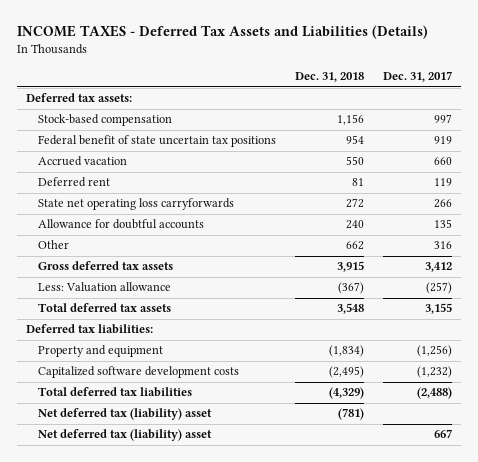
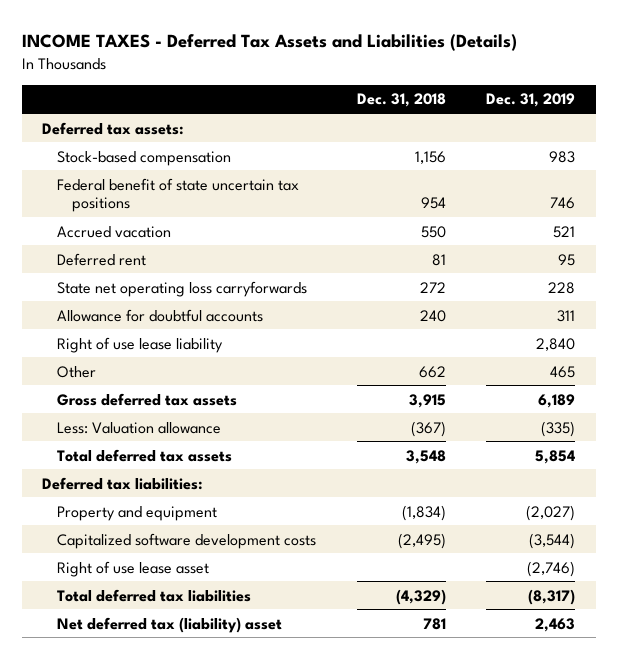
- | Dec. 31, 2018 | Dec. 31, 2017
+ | Dec. 31, 2018 | Dec. 31, 2019
+ Right of use lease liability | | 2,840
+ Right of use lease asset | | (2,746)
- Net deferred tax (liability) asset | (781) |
- Net deferred tax (liability) asset | | 667
+ Net deferred tax (liability) asset | 781 | 2,463

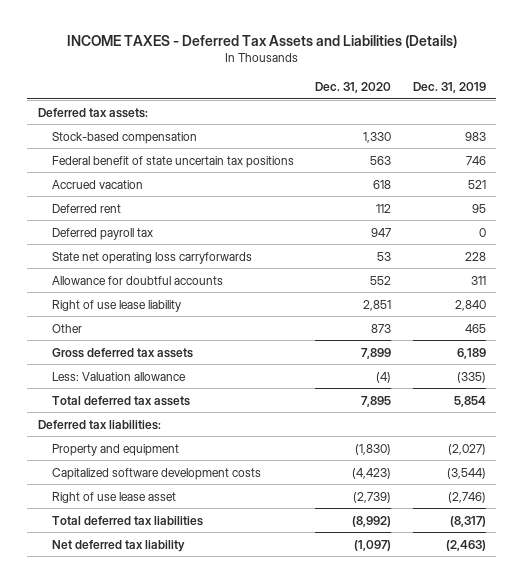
- | Dec. 31, 2018 | Dec. 31, 2019
+ | Dec. 31, 2020 | Dec. 31, 2019
+ Deferred payroll tax | 947 | 0
- Net deferred tax (liability) asset | 781 | 2,463
+ Net deferred tax liability | (1,097) | (2,463)

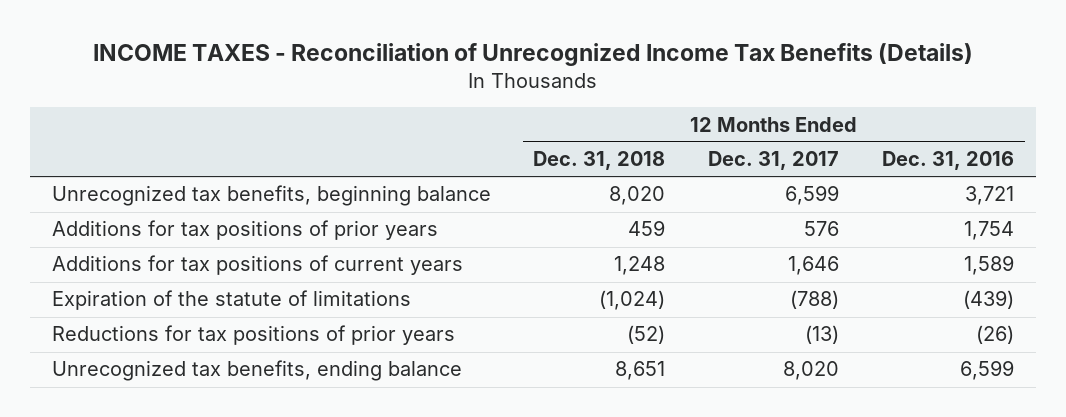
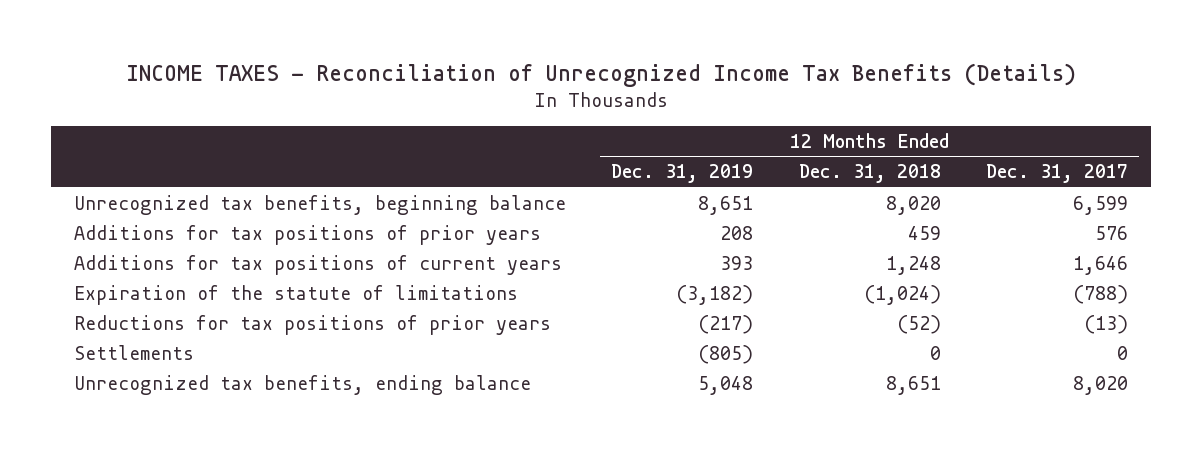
- | 12 Months Ended Dec. 31, 2018 | 12 Months Ended Dec. 31, 2017 | 12 Months Ended Dec. 31, 2016
+ | 12 Months Ended Dec. 31, 2019 | 12 Months Ended Dec. 31, 2018 | 12 Months Ended Dec. 31, 2017
+ Settlements | (805) | 0 | 0

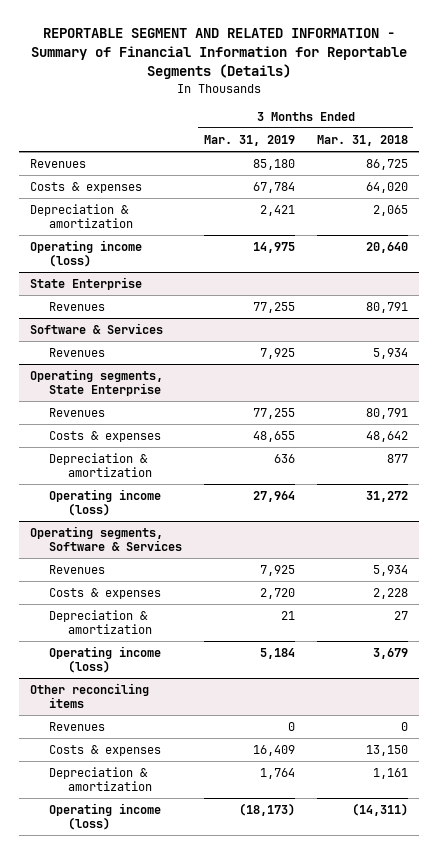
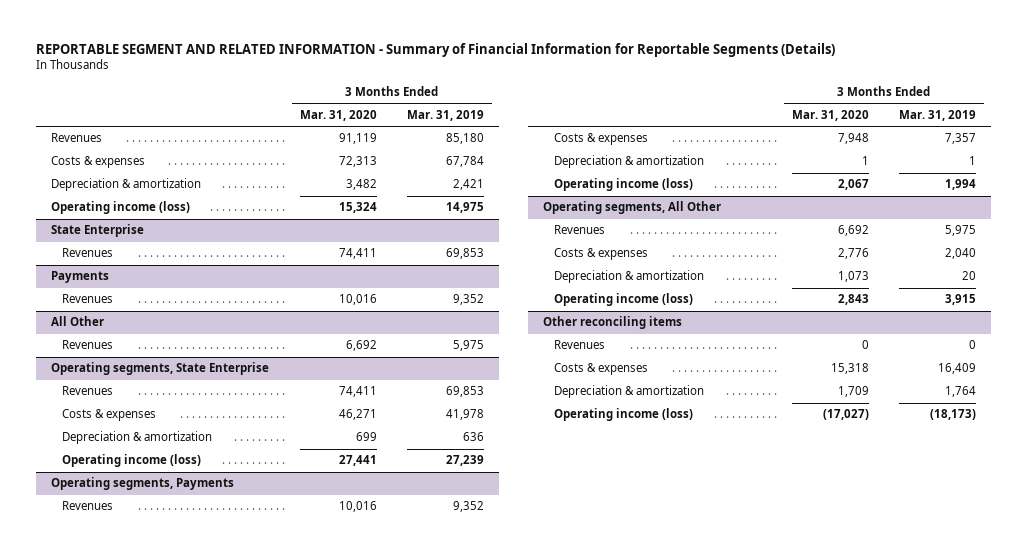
- | 3 Months Ended Mar. 31, 2019 | 3 Months Ended Mar. 31, 2018
+ | 3 Months Ended Mar. 31, 2020 | 3 Months Ended Mar. 31, 2019
@ State Enterprise
- Revenues | 77,255 | 80,791
- Software & Services
- Revenues | 7,925 | 5,934
@ State Enterprise
+ Revenues | 74,411 | 69,853
+ Payments
+ Revenues | 10,016 | 9,352
+ All Other
+ Revenues | 6,692 | 5,975
@ Operating segments, State Enterprise
- Revenues | 77,255 | 80,791
- Costs & expenses | 48,655 | 48,642
+ Revenues | 74,411 | 69,853
+ Costs & expenses | 46,271 | 41,978
- Operating income (loss) | 27,964 | 31,272
- Operating segments, Software & Services
- Revenues | 7,925 | 5,934
- Costs & expenses | 2,720 | 2,228
- Depreciation & amortization | 21 | 27
- Operating income (loss) | 5,184 | 3,679
@ Operating segments, State Enterprise
+ Operating income (loss) | 27,441 | 27,239
+ Operating segments, Payments
+ Revenues | 10,016 | 9,352
+ Costs & expenses | 7,948 | 7,357
+ Depreciation & amortization | 1 | 1
+ Operating income (loss) | 2,067 | 1,994
+ Operating segments, All Other
+ Revenues | 6,692 | 5,975
+ Costs & expenses | 2,776 | 2,040
+ Depreciation & amortization | 1,073 | 20
+ Operating income (loss) | 2,843 | 3,915

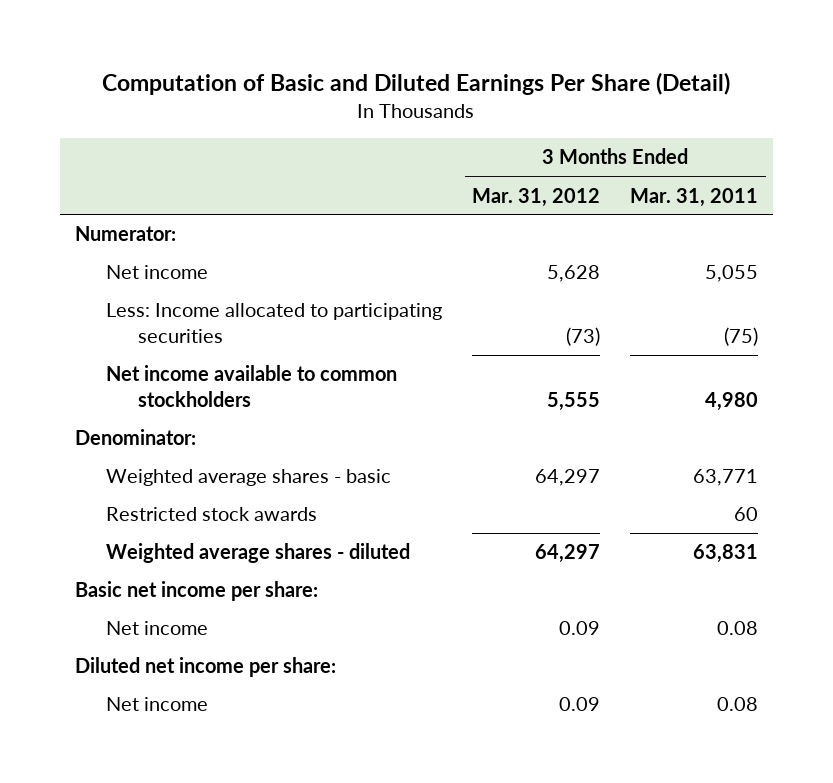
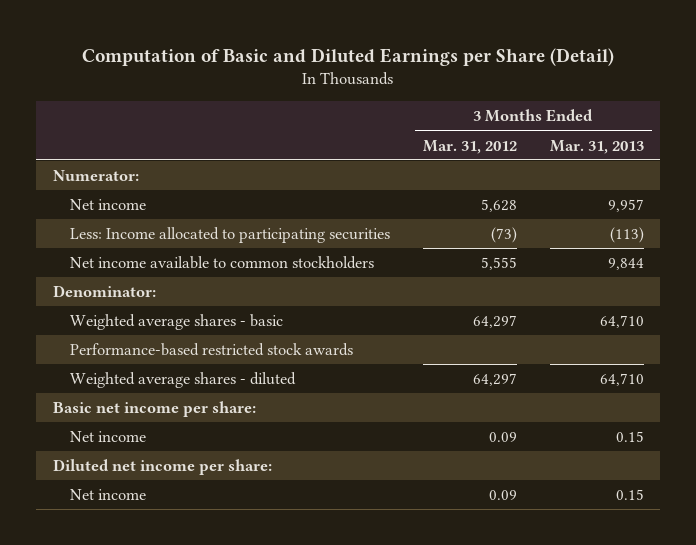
- Computation of Basic and Diluted Earnings Per Share (Detail)
+ Computation of Basic and Diluted Earnings per Share (Detail)
- | 3 Months Ended Mar. 31, 2012 | 3 Months Ended Mar. 31, 2011
+ | 3 Months Ended Mar. 31, 2012 | 3 Months Ended Mar. 31, 2013
- Restricted stock awards | | 60
+ Performance-based restricted stock awards

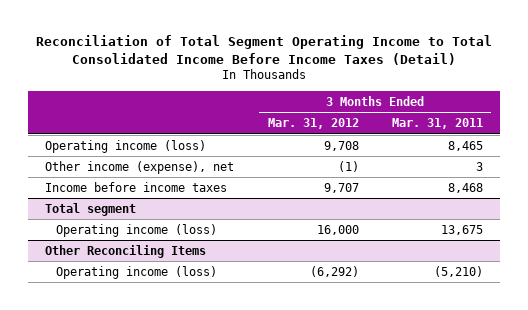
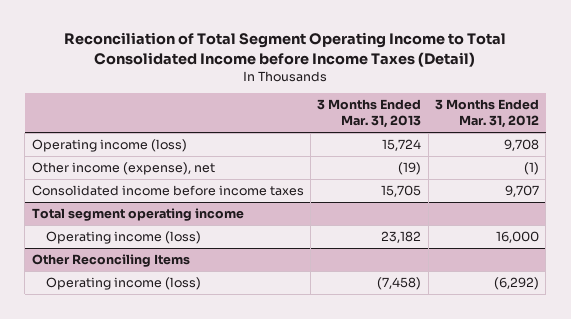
- Reconciliation of Total Segment Operating Income to Total Consolidated Income Before Income Taxes (Detail)
+ Reconciliation of Total Segment Operating Income to Total Consolidated Income before Income Taxes (Detail)
- | 3 Months Ended Mar. 31, 2012 | 3 Months Ended Mar. 31, 2011
+ | 3 Months Ended Mar. 31, 2013 | 3 Months Ended Mar. 31, 2012
- Income before income taxes | 9,707 | 8,468
- Total segment
+ Consolidated income before income taxes | 15,705 | 9,707
+ Total segment operating income

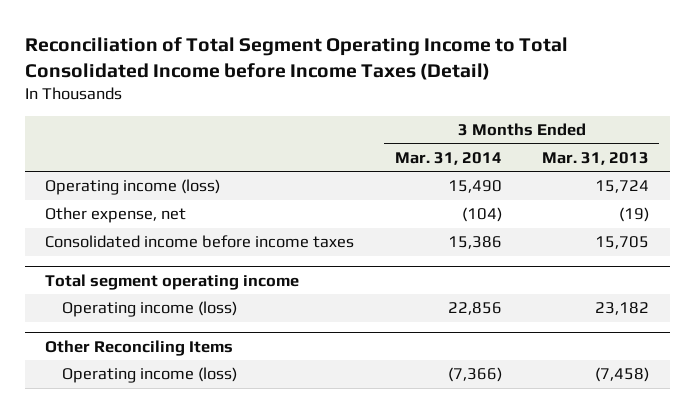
- | 3 Months Ended Mar. 31, 2013 | 3 Months Ended Mar. 31, 2012
+ | 3 Months Ended Mar. 31, 2014 | 3 Months Ended Mar. 31, 2013
- Other income (expense), net | (19) | (1)
+ Other expense, net | (104) | (19)

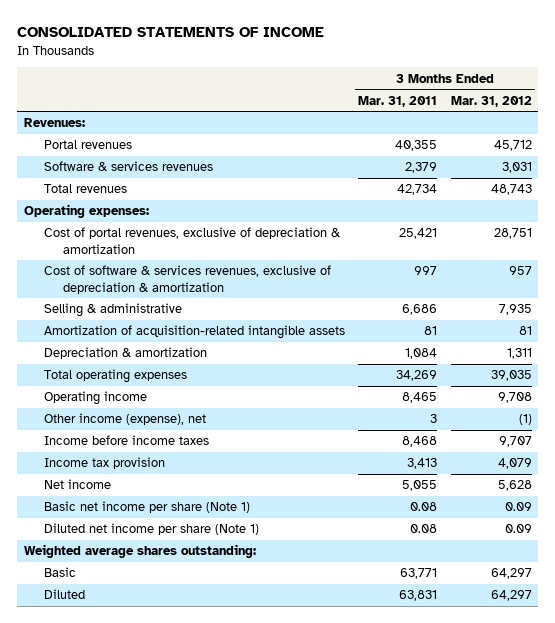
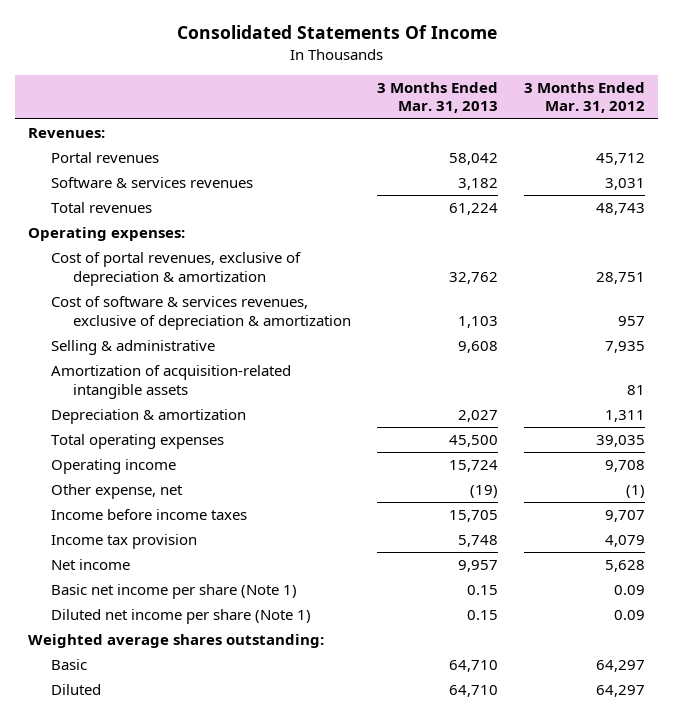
- CONSOLIDATED STATEMENTS OF INCOME
+ Consolidated Statements Of Income
- | 3 Months Ended Mar. 31, 2011 | 3 Months Ended Mar. 31, 2012
+ | 3 Months Ended Mar. 31, 2013 | 3 Months Ended Mar. 31, 2012
- Other income (expense), net | 3 | (1)
+ Other expense, net | (19) | (1)

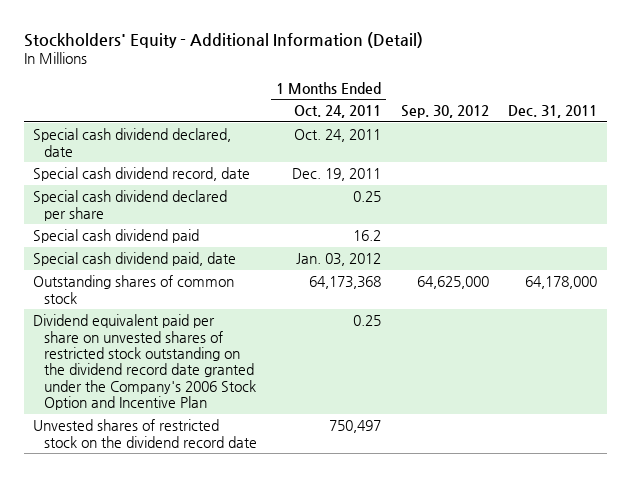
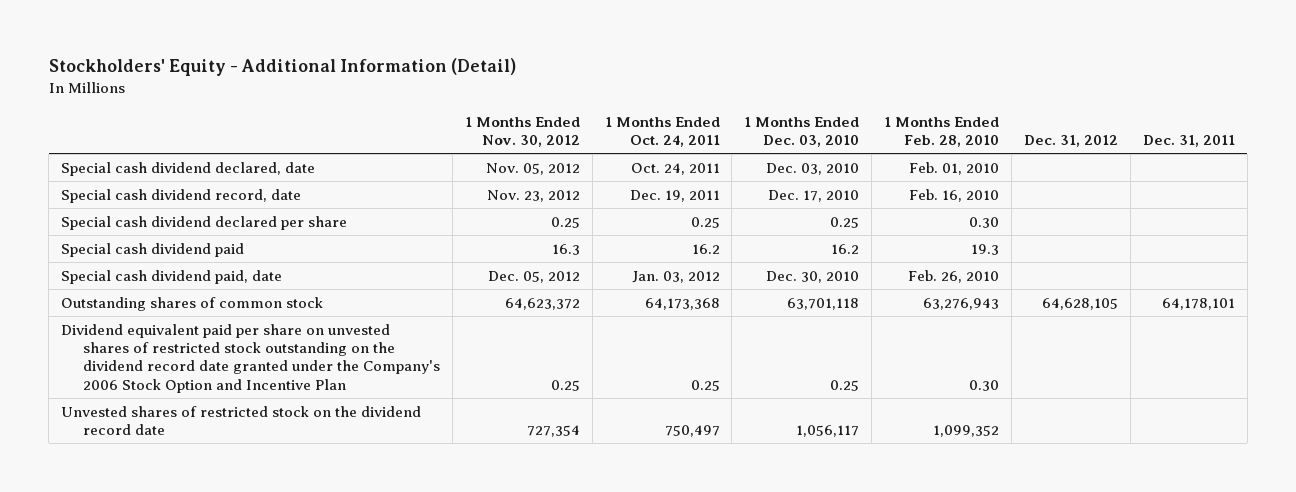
- | 1 Months Ended Oct. 24, 2011 | Sep. 30, 2012 | Dec. 31, 2011
+ | 1 Months Ended Nov. 30, 2012 | 1 Months Ended Oct. 24, 2011 | 1 Months Ended Dec. 03, 2010 | 1 Months Ended Feb. 28, 2010 | Dec. 31, 2012 | Dec. 31, 2011
- Outstanding shares of common stock | 64,173,368 | 64,625,000 | 64,178,000
+ Outstanding shares of common stock | 64,623,372 | 64,173,368 | 63,701,118 | 63,276,943 | 64,628,105 | 64,178,101

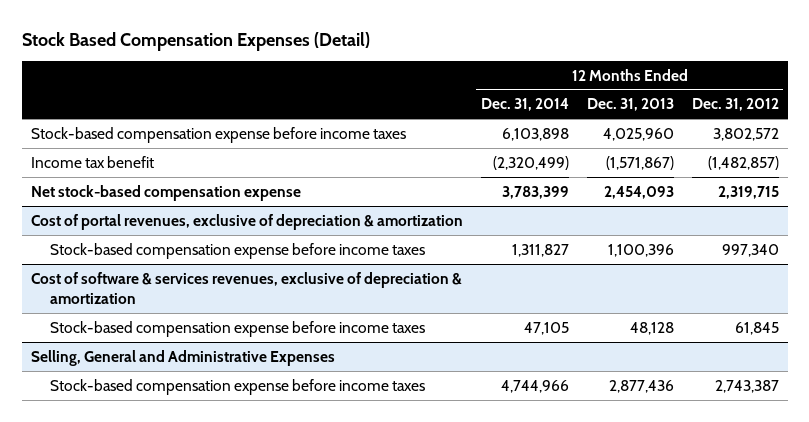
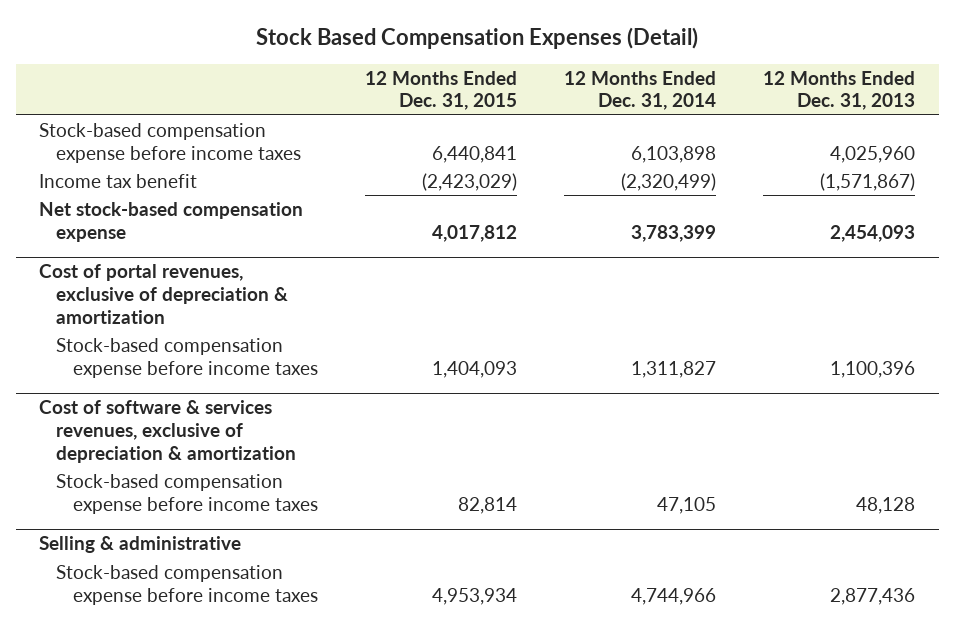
- | 12 Months Ended Dec. 31, 2014 | 12 Months Ended Dec. 31, 2013 | 12 Months Ended Dec. 31, 2012
+ | 12 Months Ended Dec. 31, 2015 | 12 Months Ended Dec. 31, 2014 | 12 Months Ended Dec. 31, 2013
- Selling, General and Administrative Expenses
+ Selling & administrative

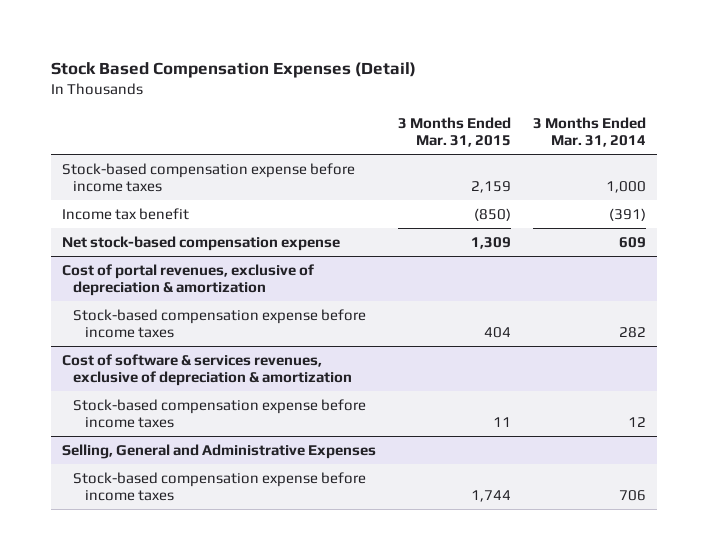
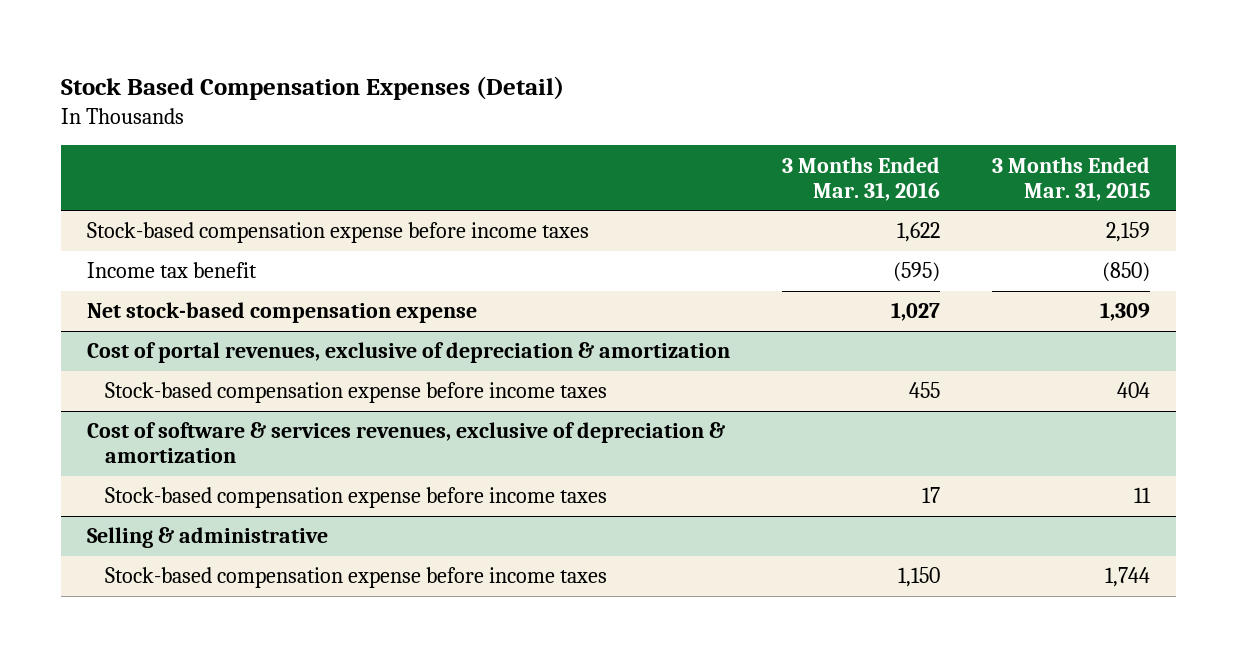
- | 3 Months Ended Mar. 31, 2015 | 3 Months Ended Mar. 31, 2014
+ | 3 Months Ended Mar. 31, 2016 | 3 Months Ended Mar. 31, 2015
- Selling, General and Administrative Expenses
+ Selling & administrative

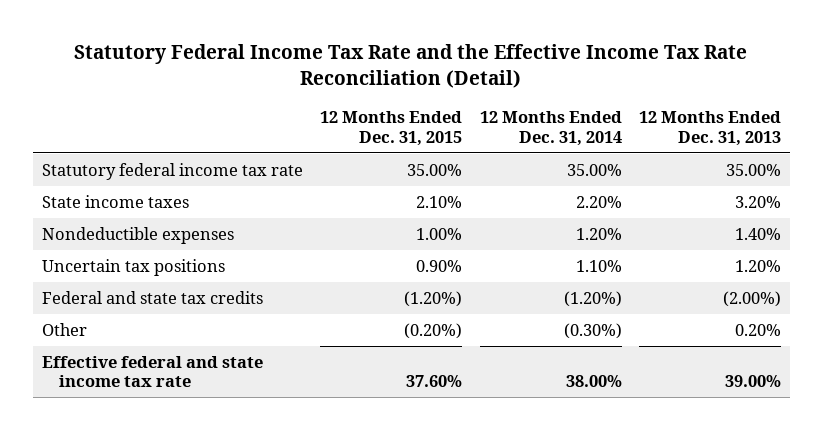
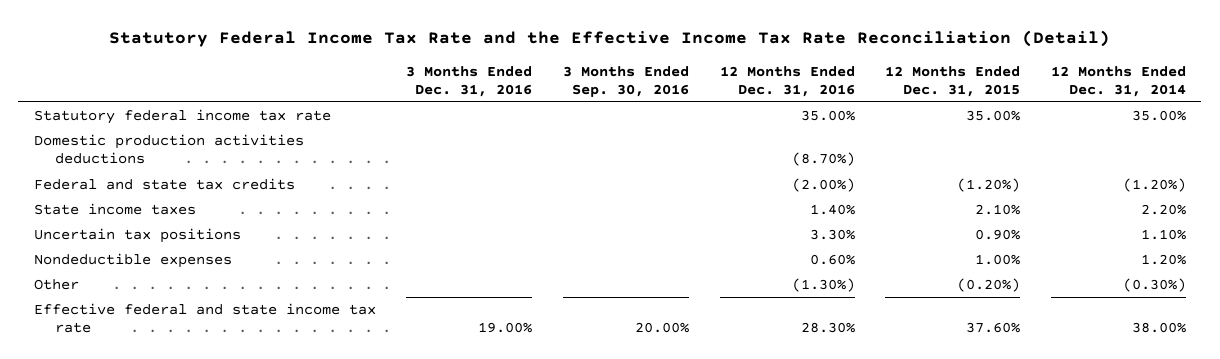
- | 12 Months Ended Dec. 31, 2015 | 12 Months Ended Dec. 31, 2014 | 12 Months Ended Dec. 31, 2013
+ | 3 Months Ended Dec. 31, 2016 | 3 Months Ended Sep. 30, 2016 | 12 Months Ended Dec. 31, 2016 | 12 Months Ended Dec. 31, 2015 | 12 Months Ended Dec. 31, 2014
+ Domestic production activities deductions | | | (8.70%) | |
moved up: Federal and state tax credits | | | (2.00%) | (1.20%) | (1.20%)
moved down: Nondeductible expenses | | | 0.60% | 1.00% | 1.20%

